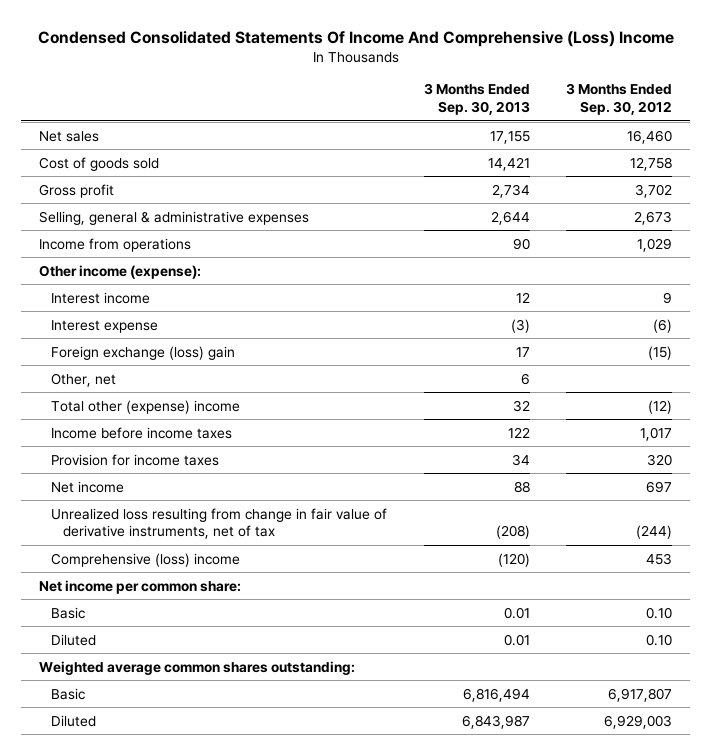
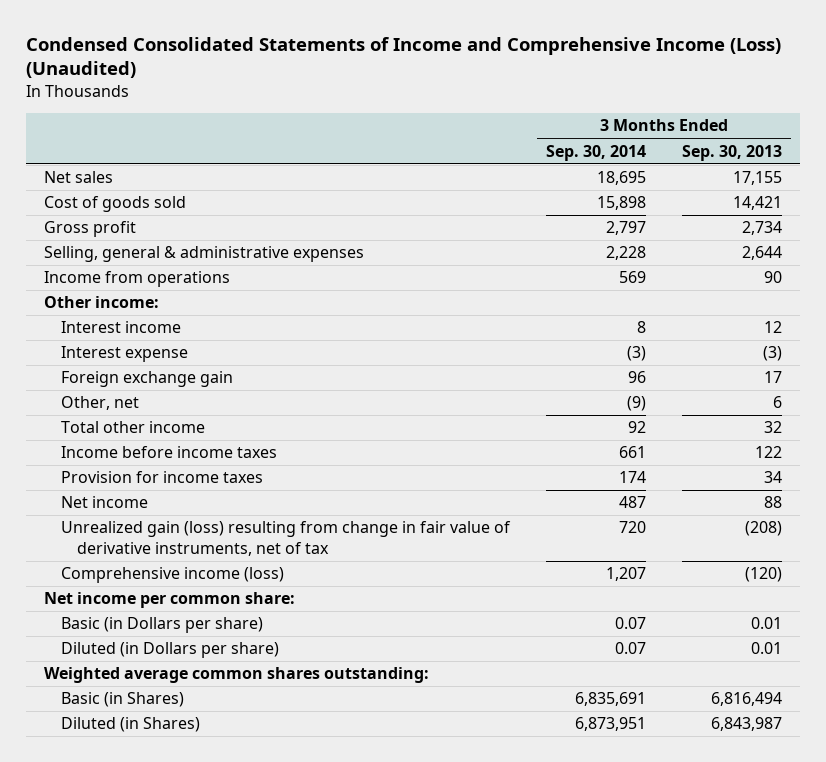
- Condensed Consolidated Statements Of Income And Comprehensive (Loss) Income
+ Condensed Consolidated Statements of Income and Comprehensive Income (Loss) (Unaudited)
- | 3 Months Ended Sep. 30, 2013 | 3 Months Ended Sep. 30, 2012
+ | 3 Months Ended Sep. 30, 2014 | 3 Months Ended Sep. 30, 2013
- Other income (expense):
+ Other income:
- Foreign exchange (loss) gain | 17 | (15)
+ Foreign exchange gain | 96 | 17
- Total other (expense) income | 32 | (12)
+ Total other income | 92 | 32
- Unrealized loss resulting from change in fair value of derivative instruments, net of tax | (208) | (244)
- Comprehensive (loss) income | (120) | 453
+ Unrealized gain (loss) resulting from change in fair value of derivative instruments, net of tax | 720 | (208)
+ Comprehensive income (loss) | 1,207 | (120)
- Basic | 0.01 | 0.10
- Diluted | 0.01 | 0.10
+ Basic (in Dollars per share) | 0.07 | 0.01
+ Diluted (in Dollars per share) | 0.07 | 0.01
- Basic | 6,816,494 | 6,917,807
- Diluted | 6,843,987 | 6,929,003
+ Basic (in Shares) | 6,835,691 | 6,816,494
+ Diluted (in Shares) | 6,873,951 | 6,843,987

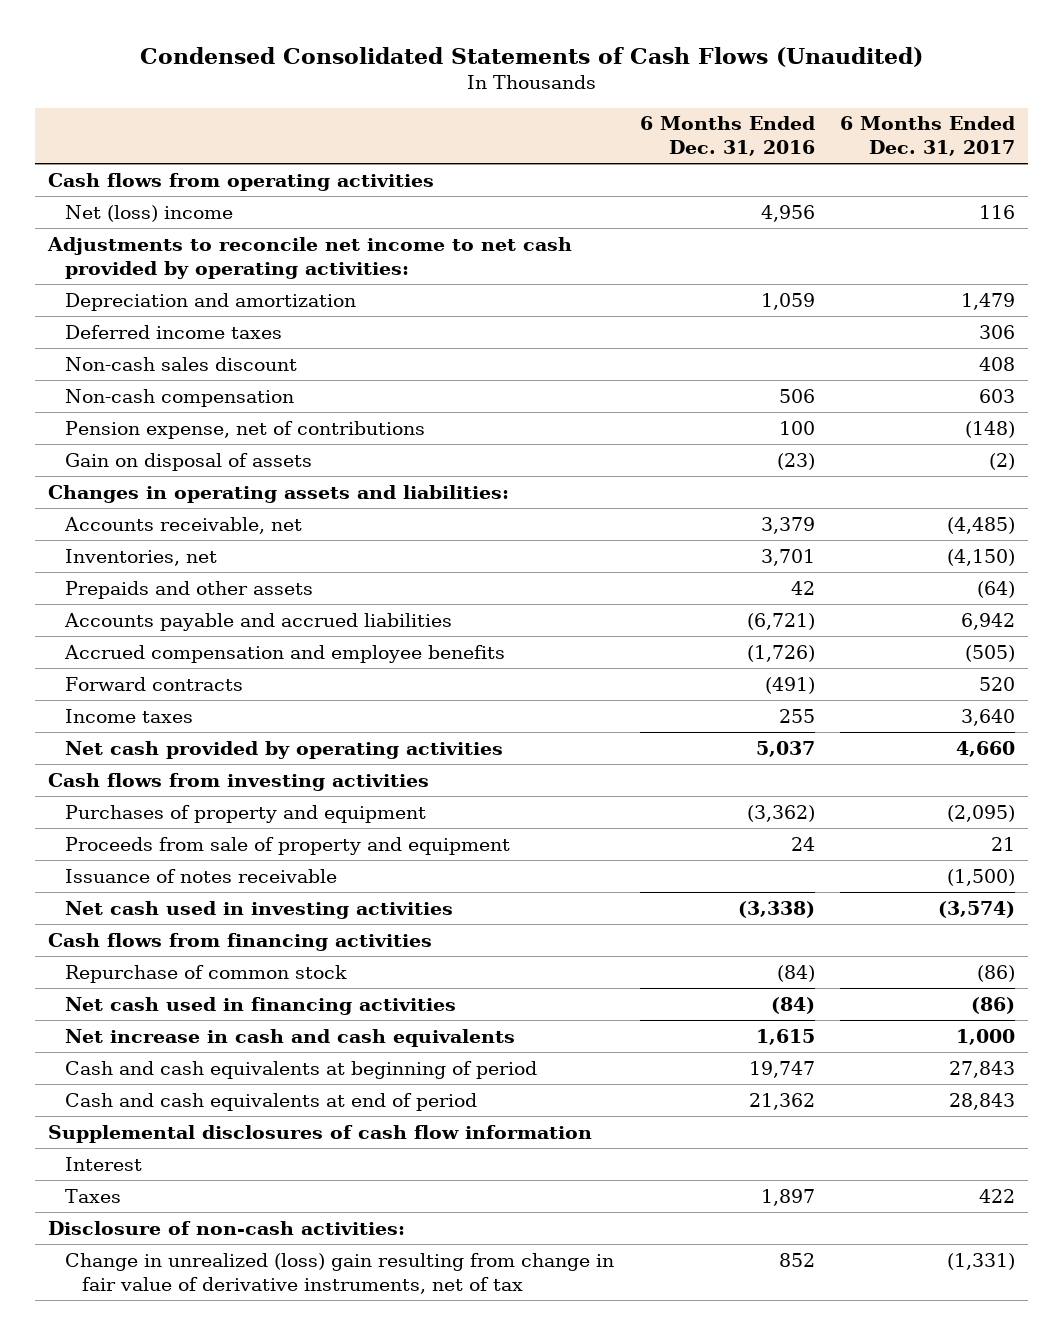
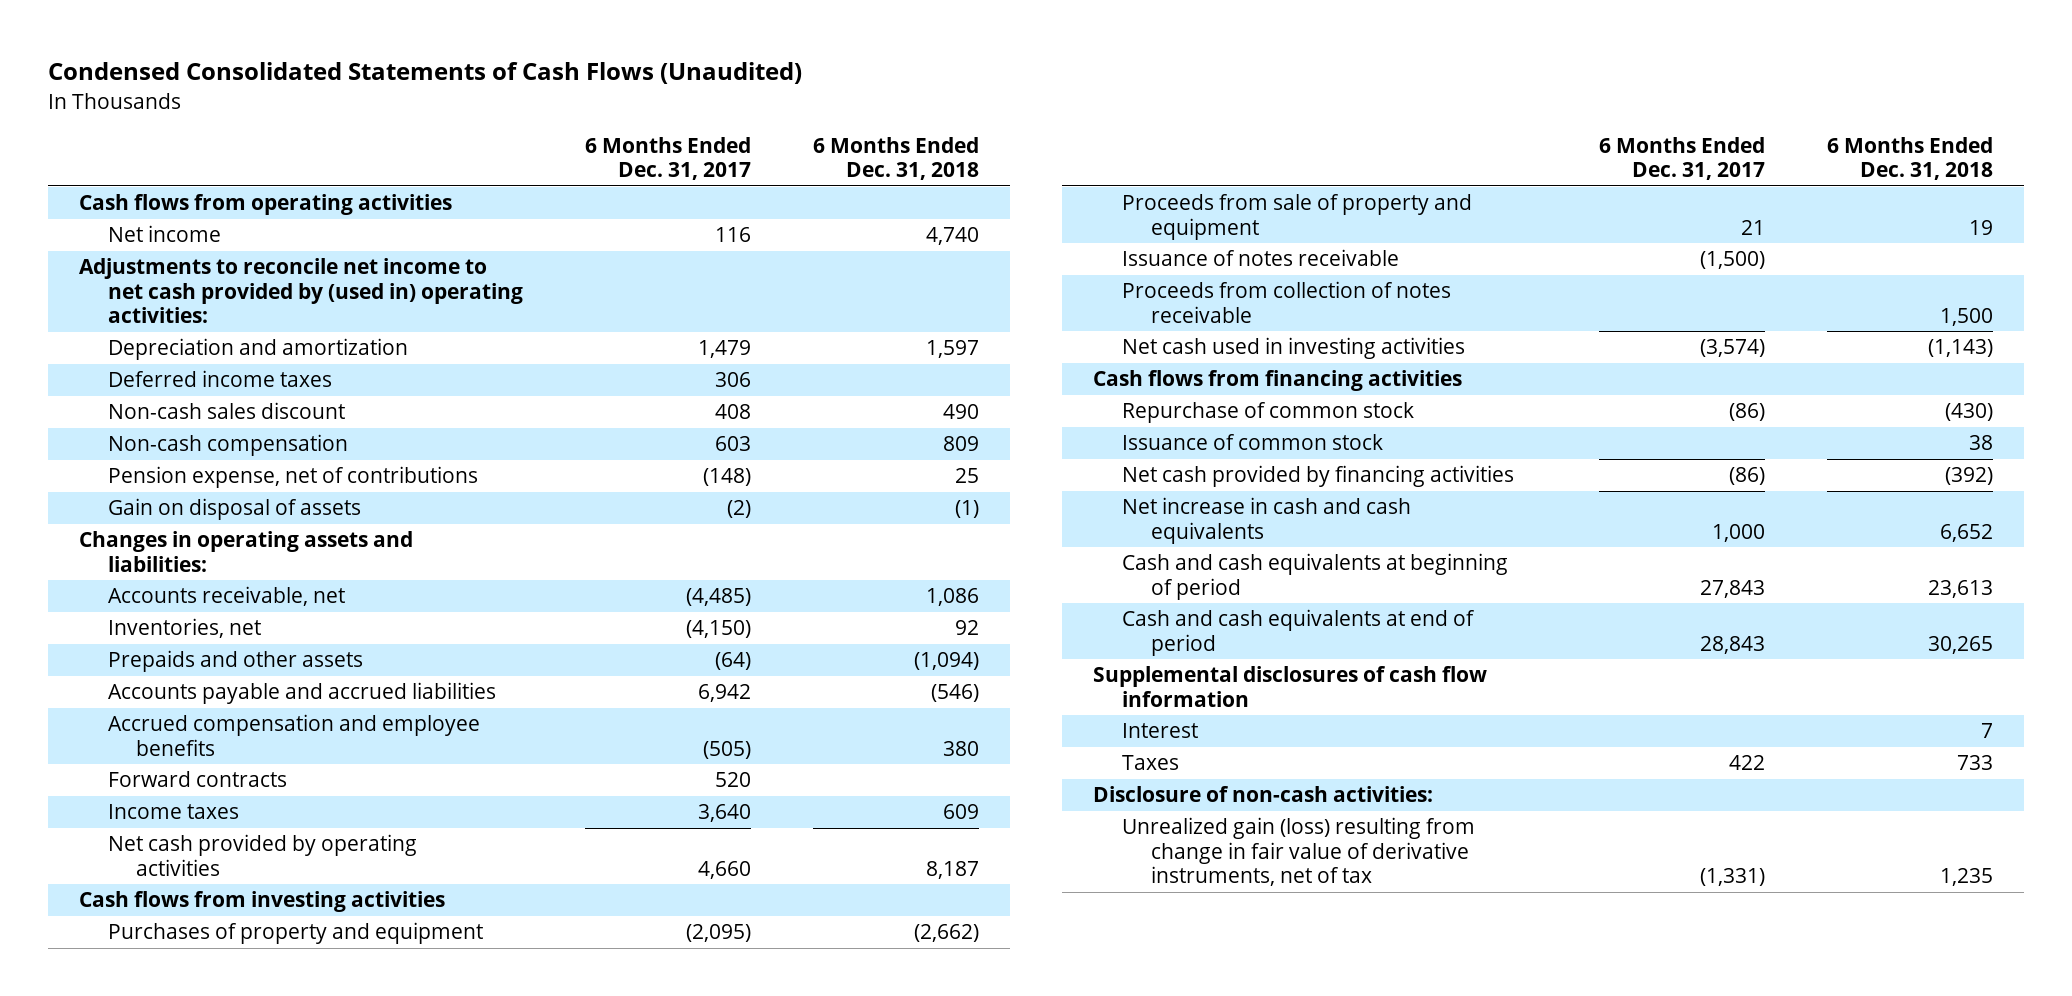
- | 6 Months Ended Dec. 31, 2016 | 6 Months Ended Dec. 31, 2017
+ | 6 Months Ended Dec. 31, 2017 | 6 Months Ended Dec. 31, 2018
- Net (loss) income | 4,956 | 116
- Adjustments to reconcile net income to net cash provided by operating activities:
+ Net income | 116 | 4,740
+ Adjustments to reconcile net income to net cash provided by (used in) operating activities:
+ Proceeds from collection of notes receivable | | 1,500
- Net cash used in financing activities | (84) | (86)
+ Issuance of common stock | | 38
+ Net cash provided by financing activities | (86) | (392)
- Change in unrealized (loss) gain resulting from change in fair value of derivative instruments, net of tax | 852 | (1,331)
+ Unrealized gain (loss) resulting from change in fair value of derivative instruments, net of tax | (1,331) | 1,235

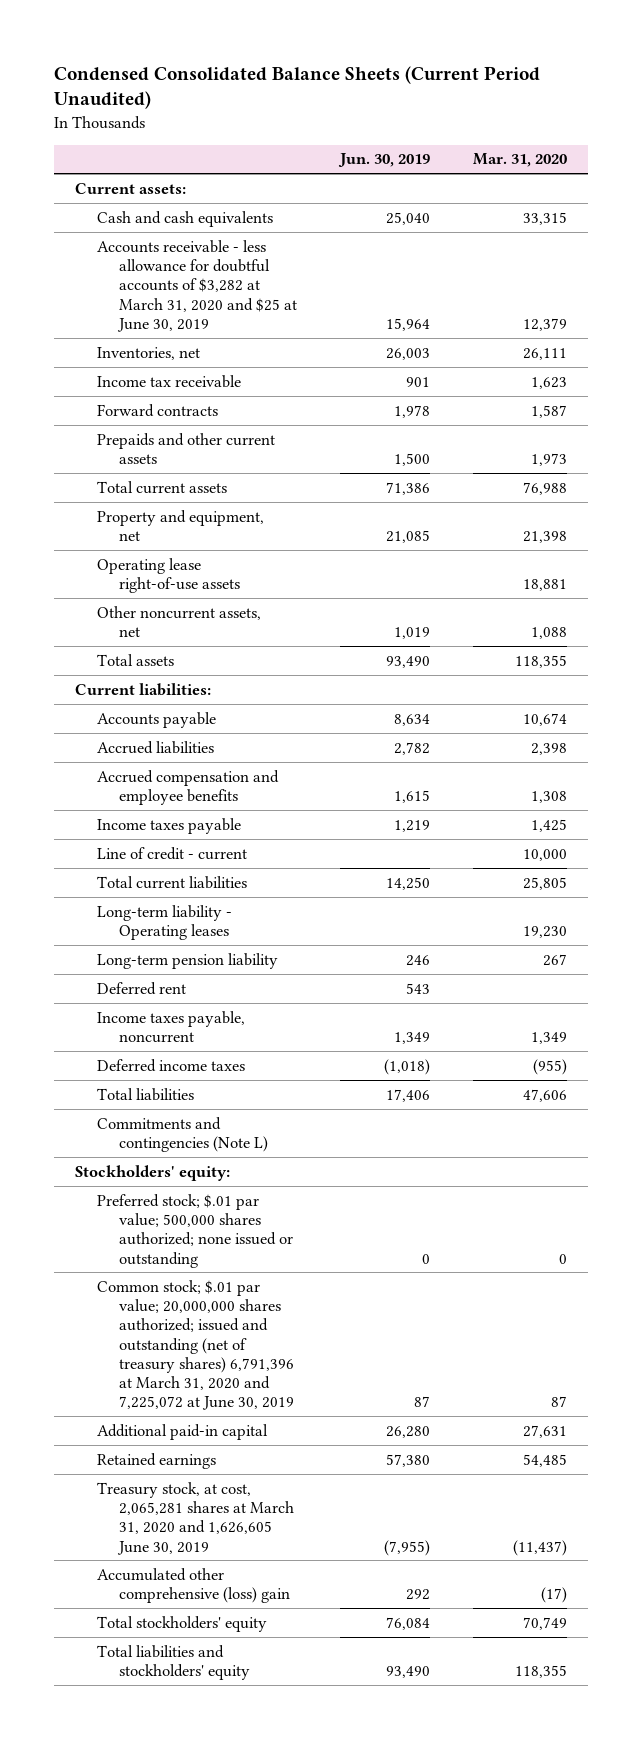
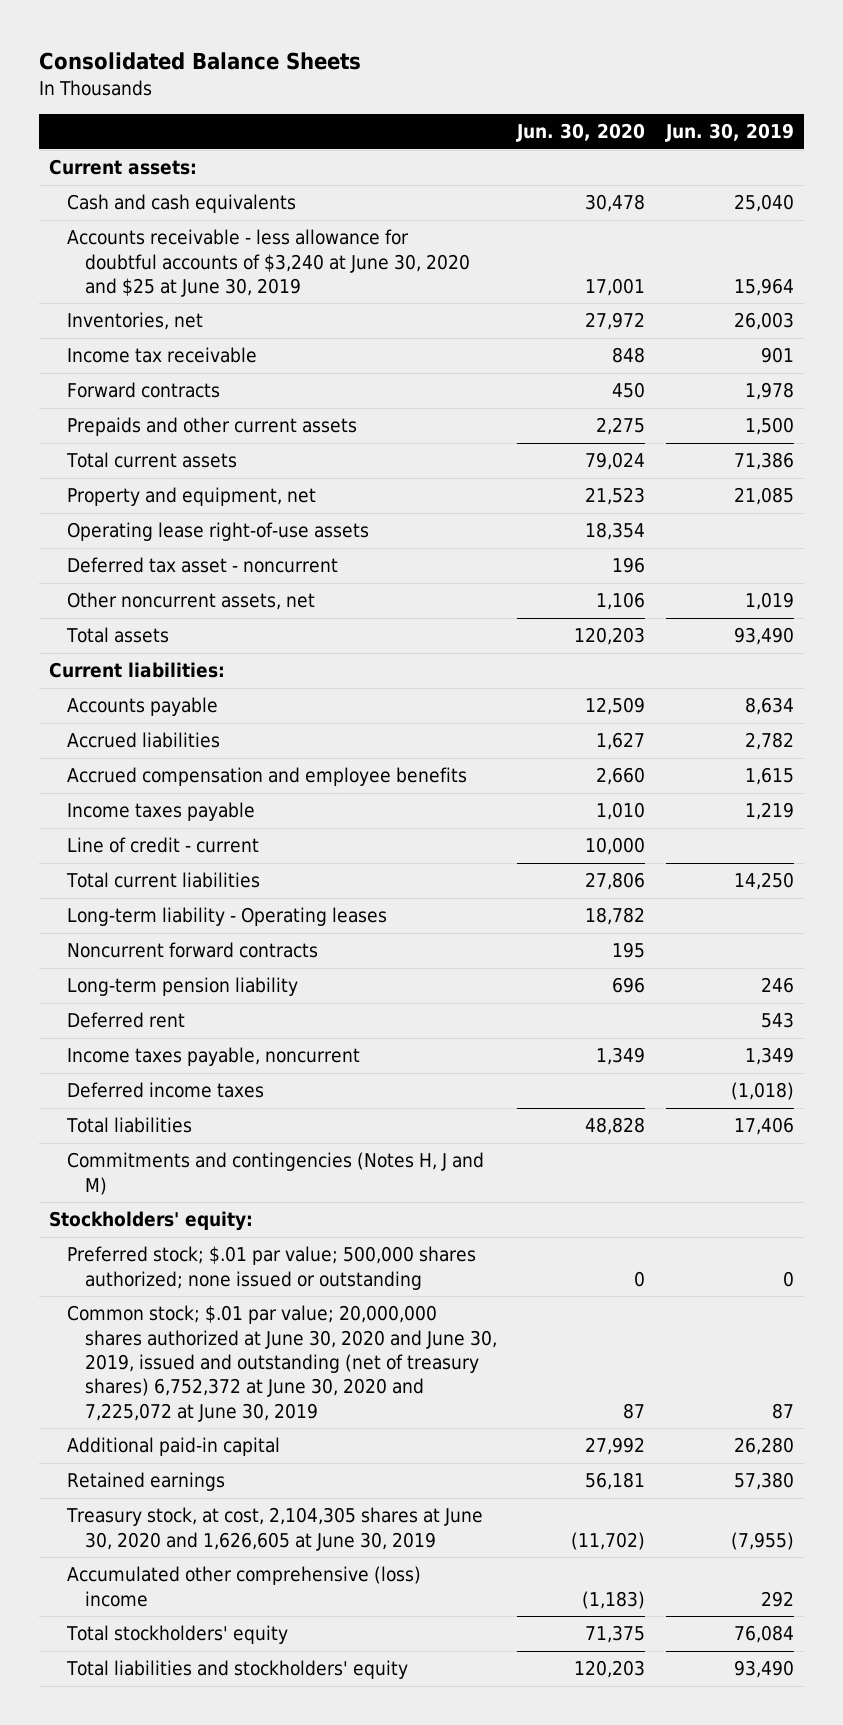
- Condensed Consolidated Balance Sheets (Current Period Unaudited)
+ Consolidated Balance Sheets
- | Jun. 30, 2019 | Mar. 31, 2020
+ | Jun. 30, 2020 | Jun. 30, 2019
- Accounts receivable - less allowance for doubtful accounts of $3,282 at March 31, 2020 and $25 at June 30, 2019 | 15,964 | 12,379
+ Accounts receivable - less allowance for doubtful accounts of $3,240 at June 30, 2020 and $25 at June 30, 2019 | 17,001 | 15,964
+ Deferred tax asset - noncurrent | 196 |
+ Noncurrent forward contracts | 195 |
- Commitments and contingencies (Note L)
+ Commitments and contingencies (Notes H, J and M)
- Common stock; $.01 par value; 20,000,000 shares authorized; issued and outstanding (net of treasury shares) 6,791,396 at March 31, 2020 and 7,225,072 at June 30, 2019 | 87 | 87
+ Common stock; $.01 par value; 20,000,000 shares authorized at June 30, 2020 and June 30, 2019, issued and outstanding (net of treasury shares) 6,752,372 at June 30, 2020 and 7,225,072 at June 30, 2019 | 87 | 87
- Treasury stock, at cost, 2,065,281 shares at March 31, 2020 and 1,626,605 June 30, 2019 | (7,955) | (11,437)
- Accumulated other comprehensive (loss) gain | 292 | (17)
+ Treasury stock, at cost, 2,104,305 shares at June 30, 2020 and 1,626,605 at June 30, 2019 | (11,702) | (7,955)
+ Accumulated other comprehensive (loss) income | (1,183) | 292

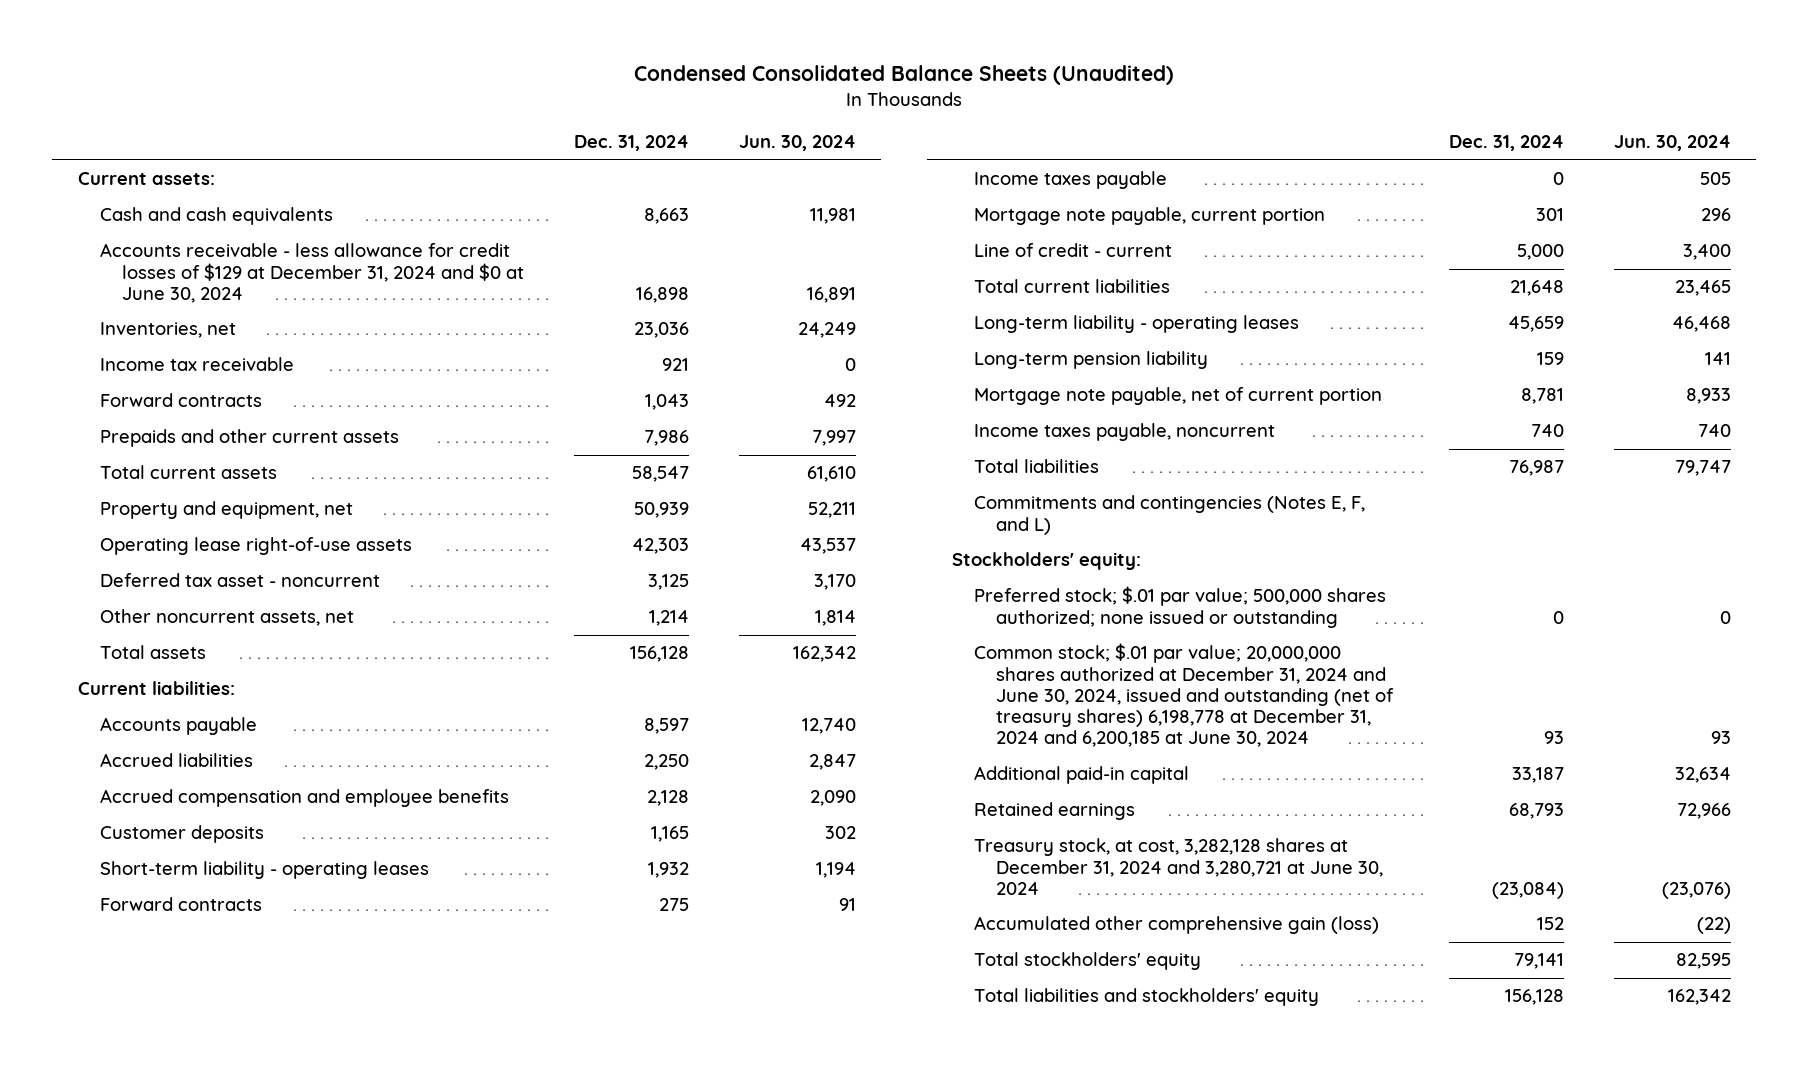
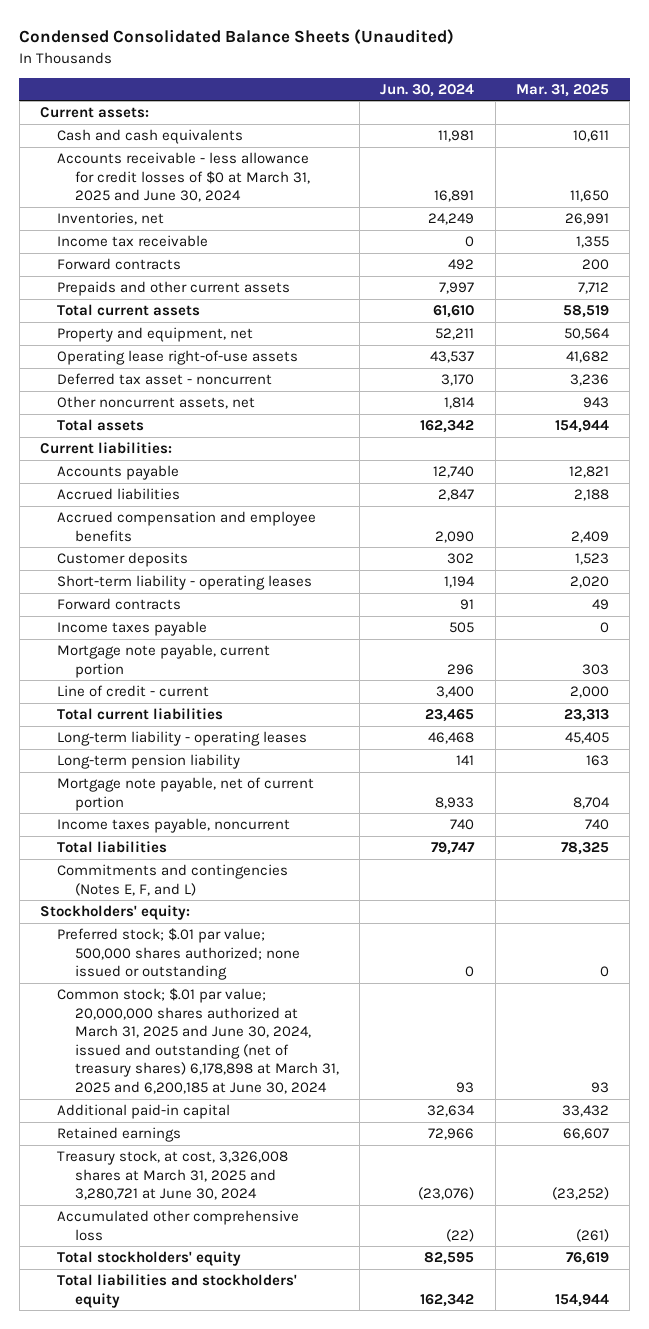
- | Dec. 31, 2024 | Jun. 30, 2024
+ | Jun. 30, 2024 | Mar. 31, 2025
- Accounts receivable - less allowance for credit losses of $129 at December 31, 2024 and $0 at June 30, 2024 | 16,898 | 16,891
+ Accounts receivable - less allowance for credit losses of $0 at March 31, 2025 and June 30, 2024 | 16,891 | 11,650
- Common stock; $.01 par value; 20,000,000 shares authorized at December 31, 2024 and June 30, 2024, issued and outstanding (net of treasury shares) 6,198,778 at December 31, 2024 and 6,200,185 at June 30, 2024 | 93 | 93
+ Common stock; $.01 par value; 20,000,000 shares authorized at March 31, 2025 and June 30, 2024, issued and outstanding (net of treasury shares) 6,178,898 at March 31, 2025 and 6,200,185 at June 30, 2024 | 93 | 93
- Treasury stock, at cost, 3,282,128 shares at December 31, 2024 and 3,280,721 at June 30, 2024 | (23,084) | (23,076)
- Accumulated other comprehensive gain (loss) | 152 | (22)
+ Treasury stock, at cost, 3,326,008 shares at March 31, 2025 and 3,280,721 at June 30, 2024 | (23,076) | (23,252)
+ Accumulated other comprehensive loss | (22) | (261)

